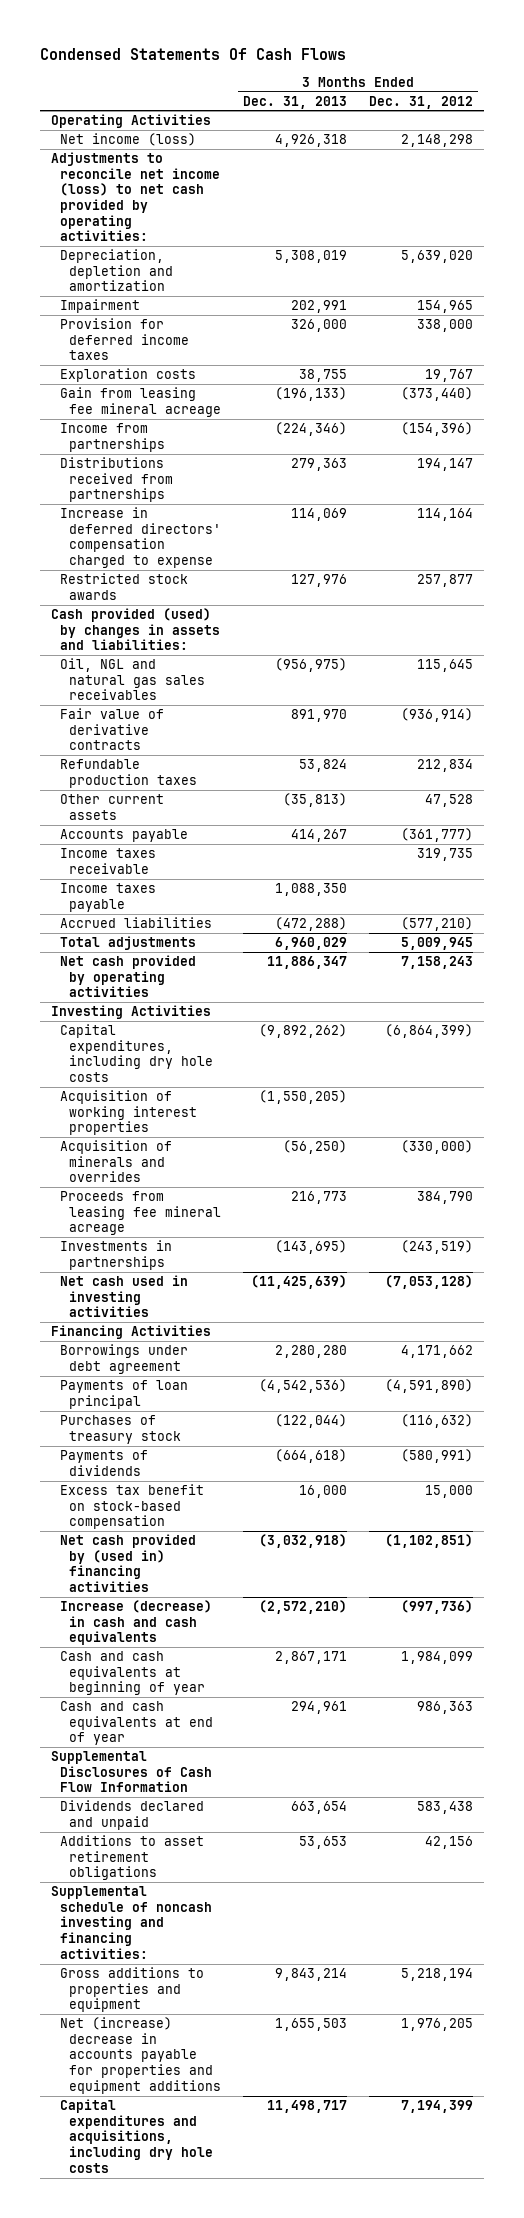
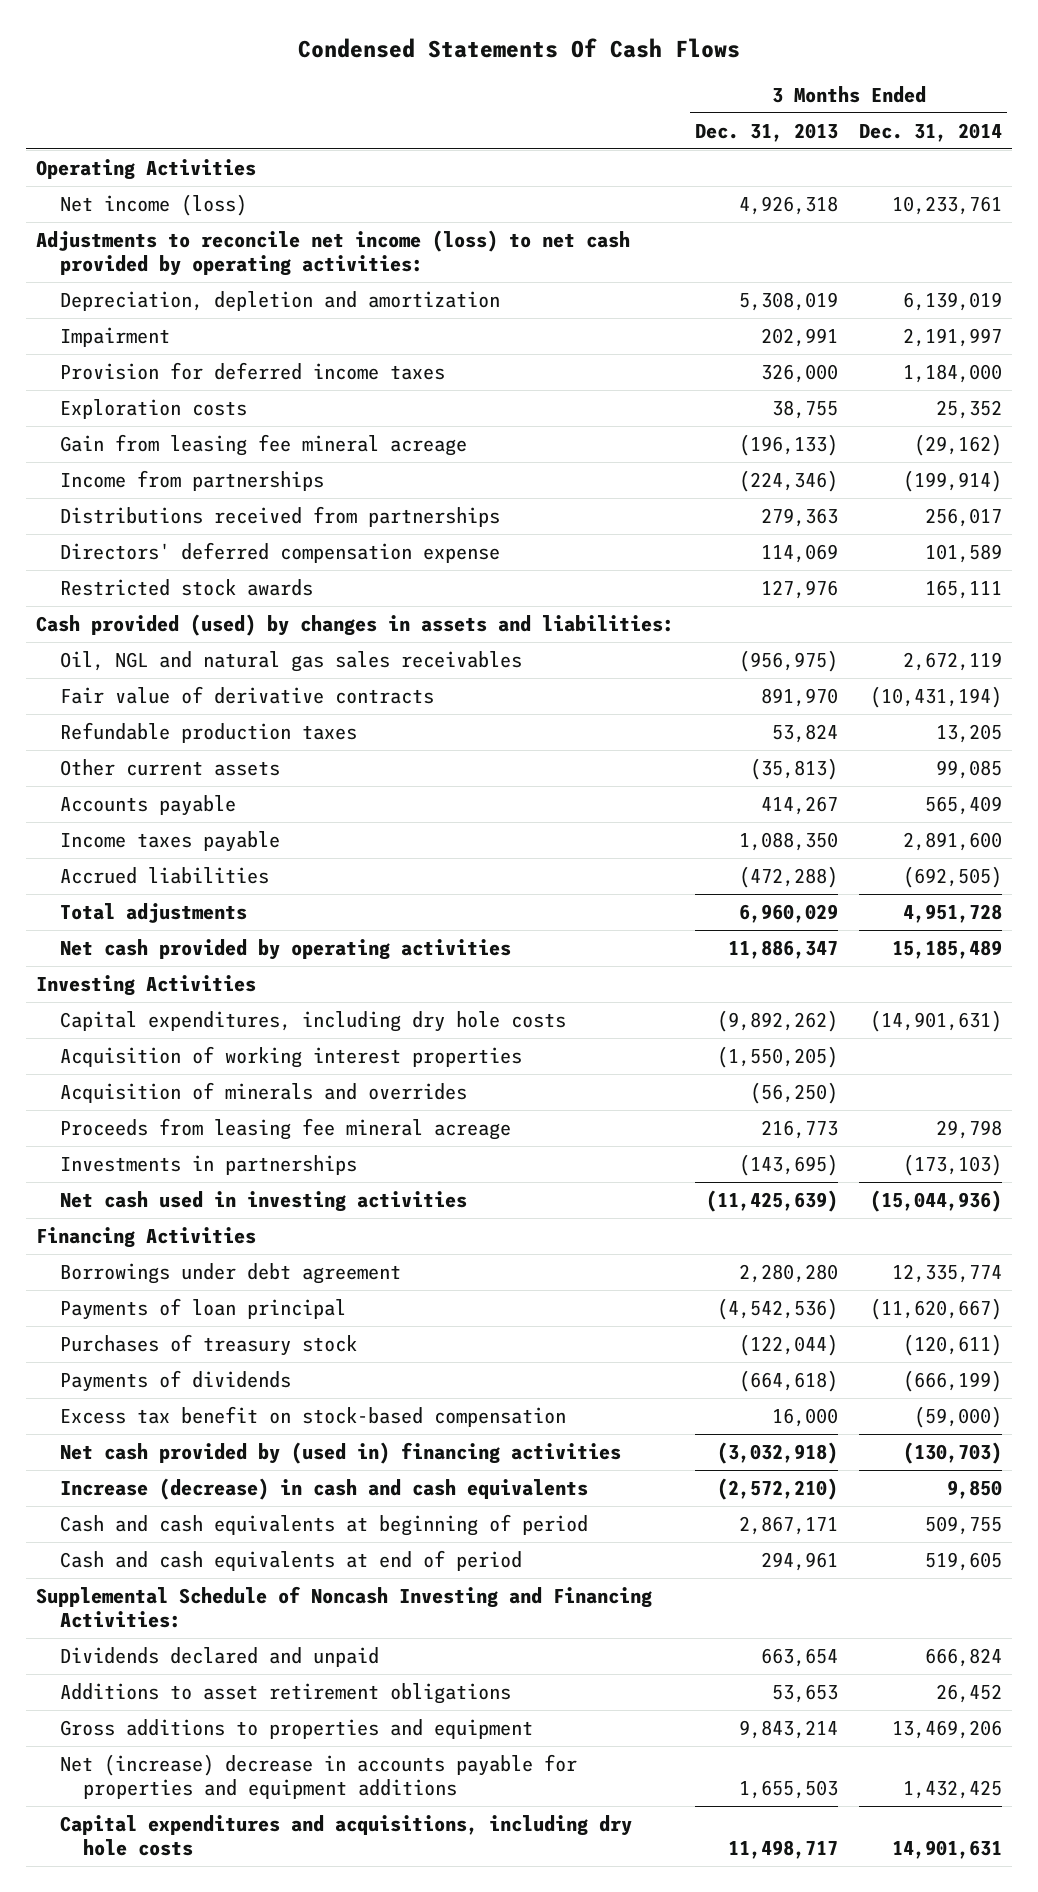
- | 3 Months Ended Dec. 31, 2013 | 3 Months Ended Dec. 31, 2012
+ | 3 Months Ended Dec. 31, 2013 | 3 Months Ended Dec. 31, 2014
- Increase in deferred directors' compensation charged to expense | 114,069 | 114,164
+ Directors' deferred compensation expense | 114,069 | 101,589
- Income taxes receivable | | 319,735
- Cash and cash equivalents at beginning of year | 2,867,171 | 1,984,099
- Cash and cash equivalents at end of year | 294,961 | 986,363
- Supplemental Disclosures of Cash Flow Information
+ Cash and cash equivalents at beginning of period | 2,867,171 | 509,755
+ Cash and cash equivalents at end of period | 294,961 | 519,605
+ Supplemental Schedule of Noncash Investing and Financing Activities:
- Supplemental schedule of noncash investing and financing activities:

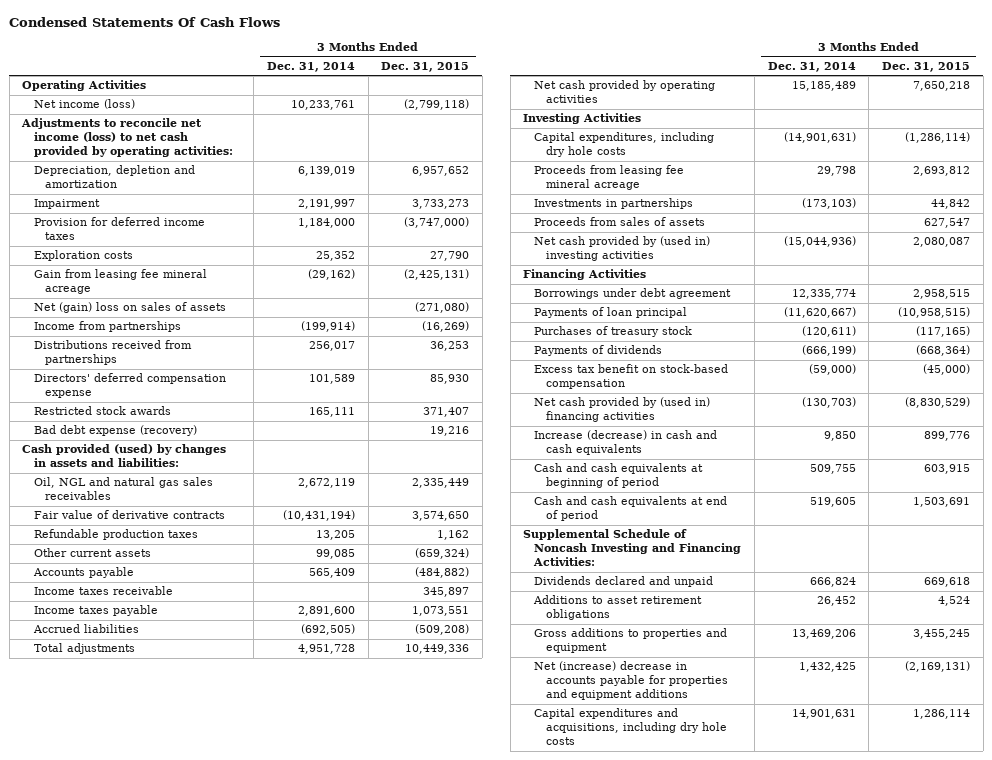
- | 3 Months Ended Dec. 31, 2013 | 3 Months Ended Dec. 31, 2014
+ | 3 Months Ended Dec. 31, 2014 | 3 Months Ended Dec. 31, 2015
+ Net (gain) loss on sales of assets | | (271,080)
+ Bad debt expense (recovery) | | 19,216
+ Income taxes receivable | | 345,897
- Acquisition of working interest properties | (1,550,205) |
- Acquisition of minerals and overrides | (56,250) |
- Net cash used in investing activities | (11,425,639) | (15,044,936)
+ Proceeds from sales of assets | | 627,547
+ Net cash provided by (used in) investing activities | (15,044,936) | 2,080,087

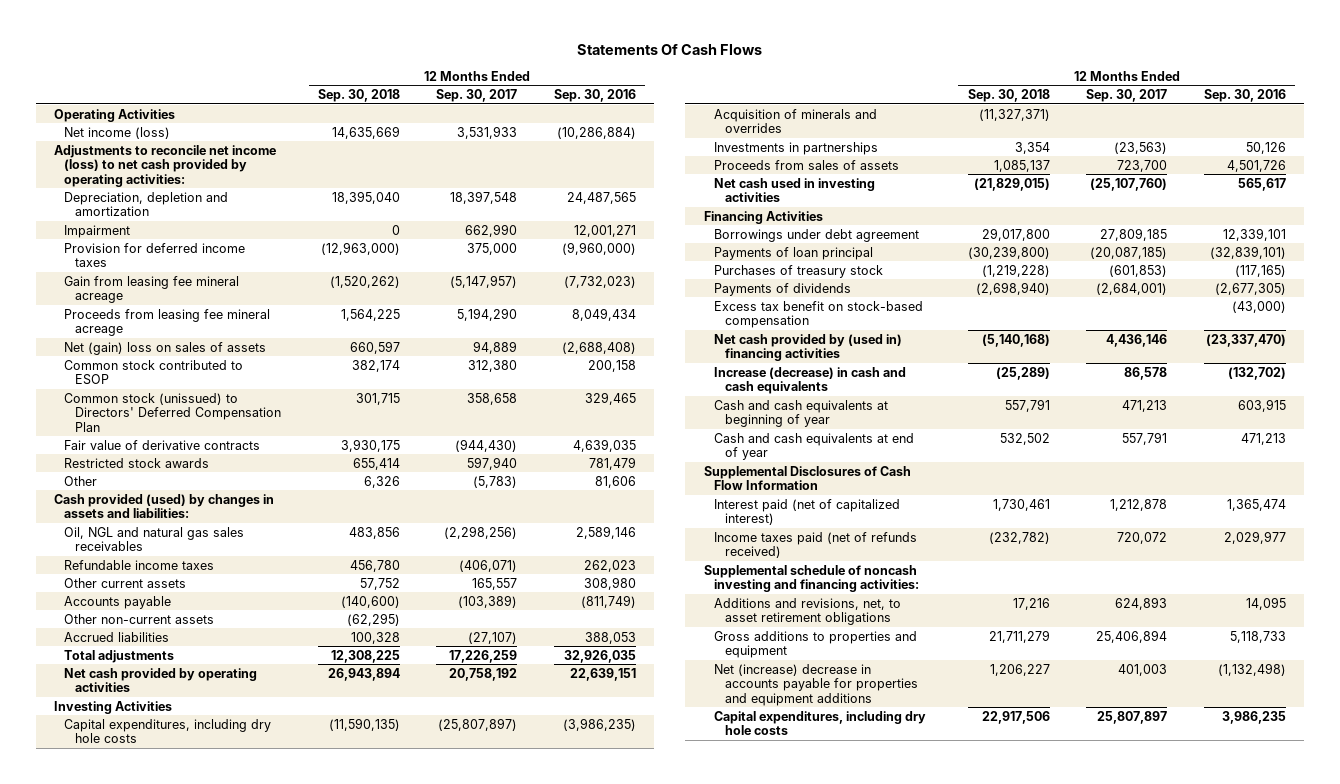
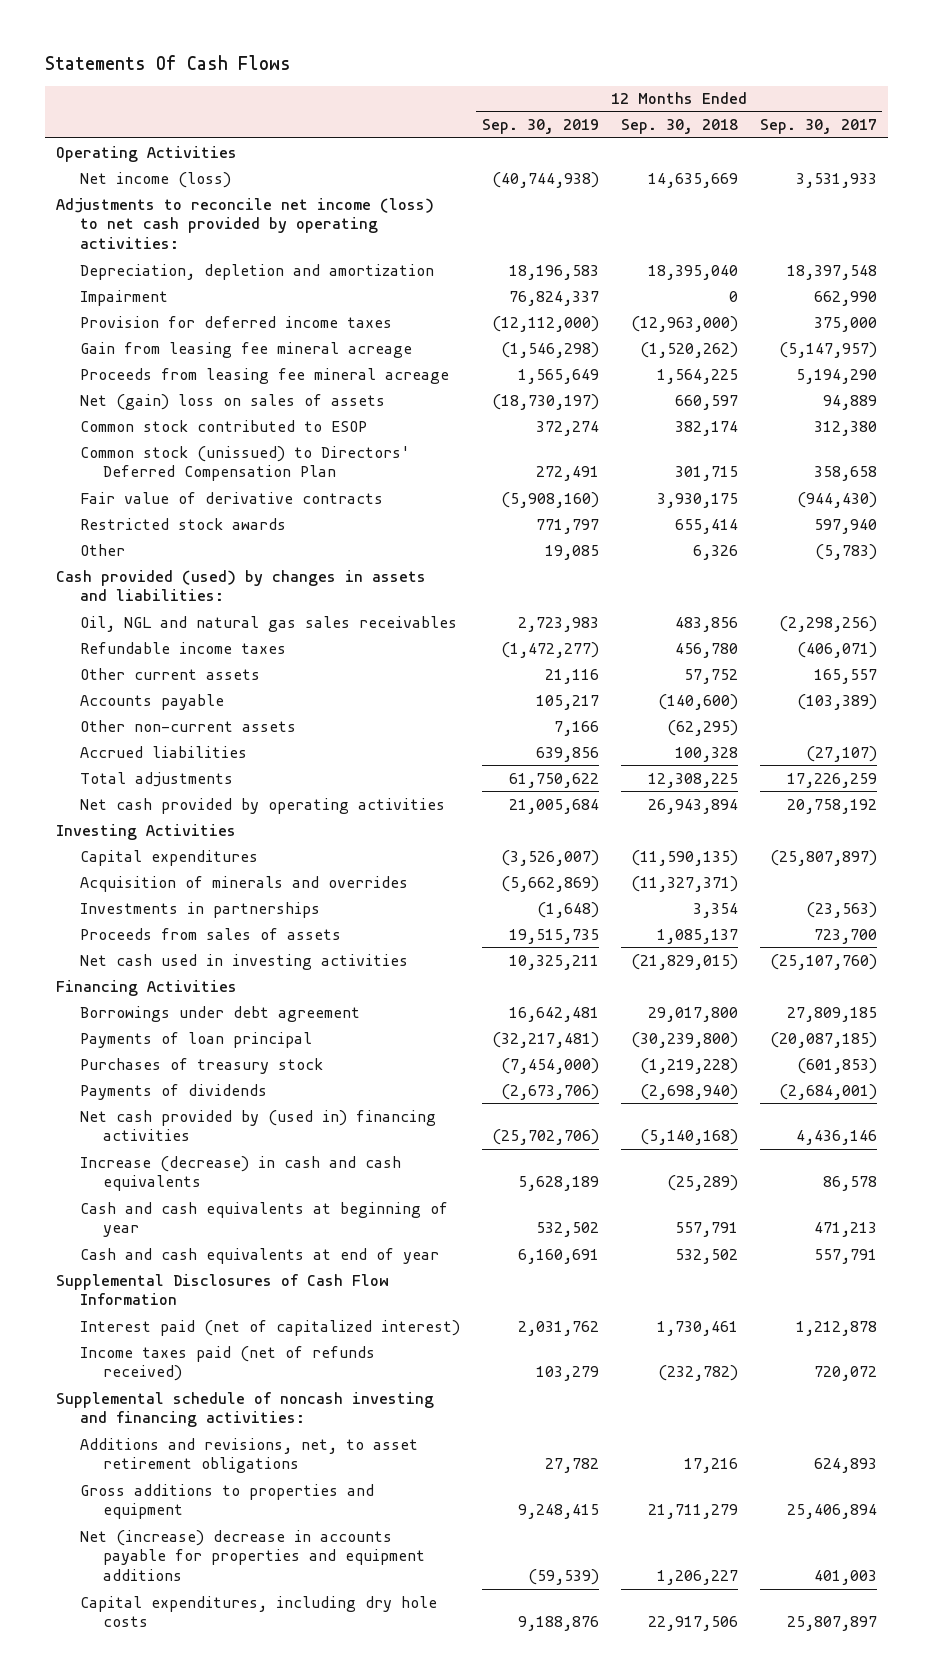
- | 12 Months Ended Sep. 30, 2018 | 12 Months Ended Sep. 30, 2017 | 12 Months Ended Sep. 30, 2016
+ | 12 Months Ended Sep. 30, 2019 | 12 Months Ended Sep. 30, 2018 | 12 Months Ended Sep. 30, 2017
- Capital expenditures, including dry hole costs | (11,590,135) | (25,807,897) | (3,986,235)
+ Capital expenditures | (3,526,007) | (11,590,135) | (25,807,897)
- Excess tax benefit on stock-based compensation | | | (43,000)

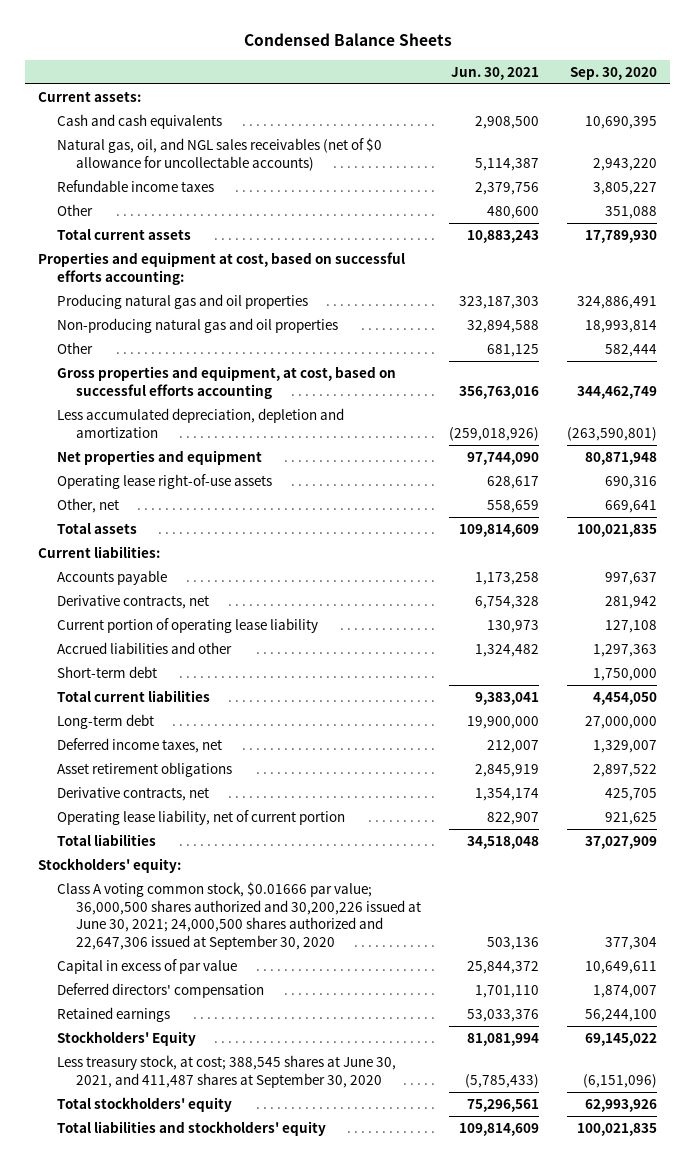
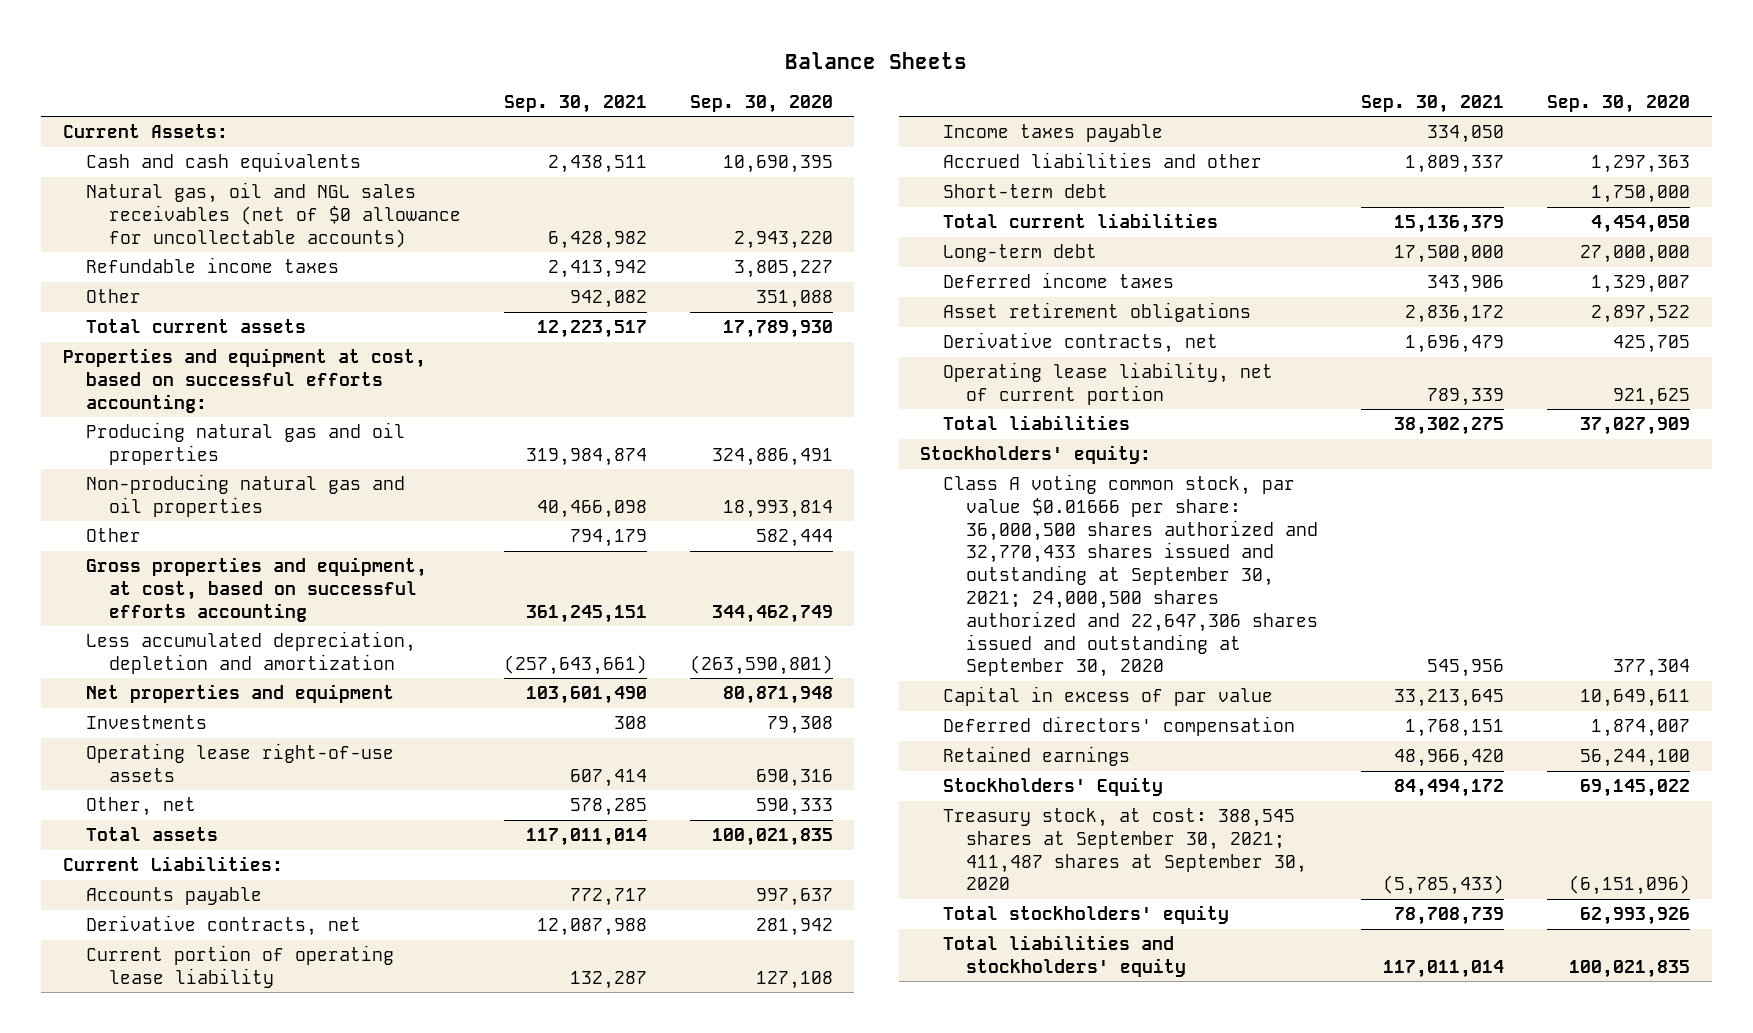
- Condensed Balance Sheets
+ Balance Sheets
- | Jun. 30, 2021 | Sep. 30, 2020
+ | Sep. 30, 2021 | Sep. 30, 2020
- Current assets:
+ Current Assets:
- Natural gas, oil, and NGL sales receivables (net of $0 allowance for uncollectable accounts) | 5,114,387 | 2,943,220
+ Natural gas, oil and NGL sales receivables (net of $0 allowance for uncollectable accounts) | 6,428,982 | 2,943,220
+ Investments | 308 | 79,308
- Other, net | 558,659 | 669,641
+ Other, net | 578,285 | 590,333
- Current liabilities:
+ Current Liabilities:
+ Income taxes payable | 334,050 |
- Deferred income taxes, net | 212,007 | 1,329,007
+ Deferred income taxes | 343,906 | 1,329,007
- Class A voting common stock, $0.01666 par value; 36,000,500 shares authorized and 30,200,226 issued at June 30, 2021; 24,000,500 shares authorized and 22,647,306 issued at September 30, 2020 | 503,136 | 377,304
+ Class A voting common stock, par value $0.01666 per share: 36,000,500 shares authorized and 32,770,433 shares issued and outstanding at September 30, 2021; 24,000,500 shares authorized and 22,647,306 shares issued and outstanding at September 30, 2020 | 545,956 | 377,304
- Less treasury stock, at cost; 388,545 shares at June 30, 2021, and 411,487 shares at September 30, 2020 | (5,785,433) | (6,151,096)
+ Treasury stock, at cost: 388,545 shares at September 30, 2021; 411,487 shares at September 30, 2020 | (5,785,433) | (6,151,096)

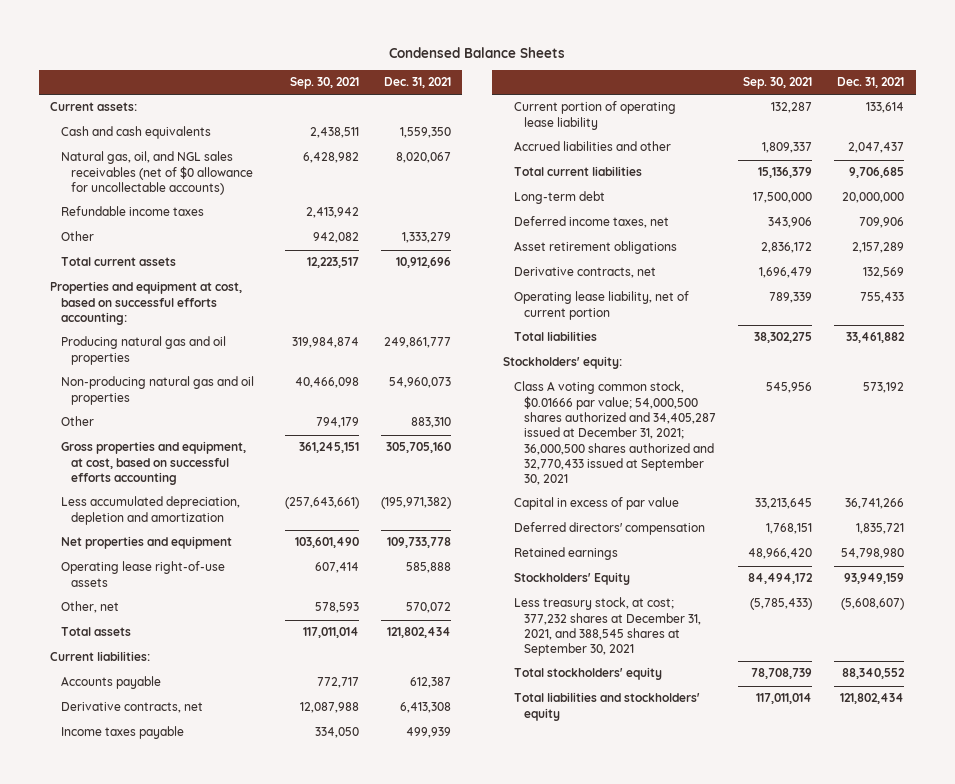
- Balance Sheets
+ Condensed Balance Sheets
- | Sep. 30, 2021 | Sep. 30, 2020
+ | Sep. 30, 2021 | Dec. 31, 2021
- Current Assets:
+ Current assets:
- Natural gas, oil and NGL sales receivables (net of $0 allowance for uncollectable accounts) | 6,428,982 | 2,943,220
+ Natural gas, oil, and NGL sales receivables (net of $0 allowance for uncollectable accounts) | 6,428,982 | 8,020,067
- Investments | 308 | 79,308
- Other, net | 578,285 | 590,333
+ Other, net | 578,593 | 570,072
- Current Liabilities:
+ Current liabilities:
moved down: Current portion of operating lease liability | 132,287 | 133,614
- Short-term debt | | 1,750,000
- Deferred income taxes | 343,906 | 1,329,007
+ Deferred income taxes, net | 343,906 | 709,906
- Class A voting common stock, par value $0.01666 per share: 36,000,500 shares authorized and 32,770,433 shares issued and outstanding at September 30, 2021; 24,000,500 shares authorized and 22,647,306 shares issued and outstanding at September 30, 2020 | 545,956 | 377,304
+ Class A voting common stock, $0.01666 par value; 54,000,500 shares authorized and 34,405,287 issued at December 31, 2021; 36,000,500 shares authorized and 32,770,433 issued at September 30, 2021 | 545,956 | 573,192
- Treasury stock, at cost: 388,545 shares at September 30, 2021; 411,487 shares at September 30, 2020 | (5,785,433) | (6,151,096)
+ Less treasury stock, at cost; 377,232 shares at December 31, 2021, and 388,545 shares at September 30, 2021 | (5,785,433) | (5,608,607)

